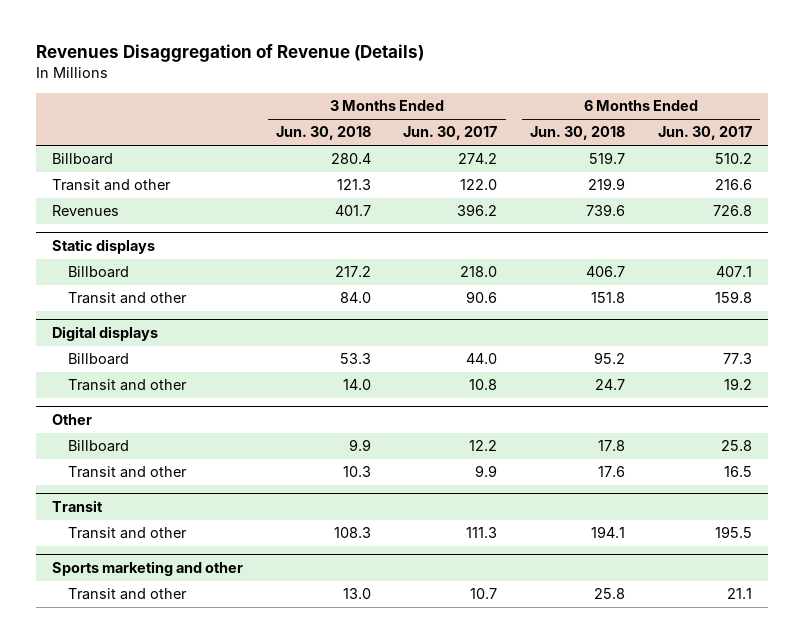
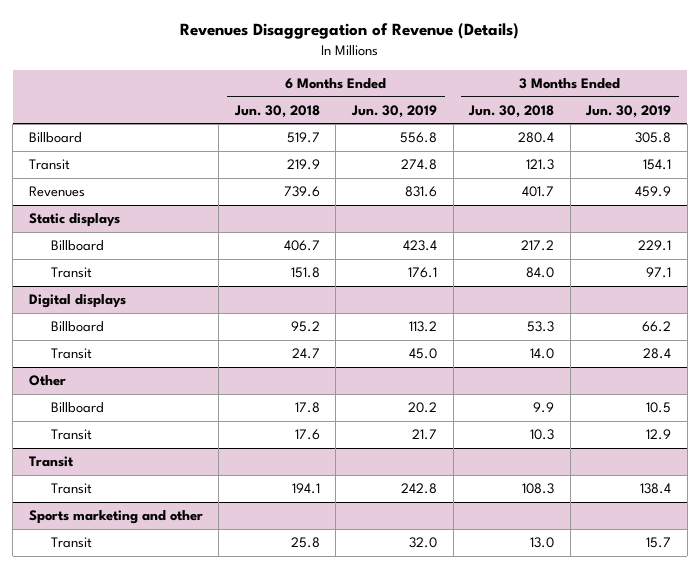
- | 3 Months Ended Jun. 30, 2018 | 3 Months Ended Jun. 30, 2017 | 6 Months Ended Jun. 30, 2018 | 6 Months Ended Jun. 30, 2017
+ | 6 Months Ended Jun. 30, 2018 | 6 Months Ended Jun. 30, 2019 | 3 Months Ended Jun. 30, 2018 | 3 Months Ended Jun. 30, 2019
- Transit and other | 121.3 | 122.0 | 219.9 | 216.6
+ Transit | 219.9 | 274.8 | 121.3 | 154.1
@ Static displays
- Transit and other | 84.0 | 90.6 | 151.8 | 159.8
+ Transit | 151.8 | 176.1 | 84.0 | 97.1
@ Digital displays
- Transit and other | 14.0 | 10.8 | 24.7 | 19.2
+ Transit | 24.7 | 45.0 | 14.0 | 28.4
@ Other
- Transit and other | 10.3 | 9.9 | 17.6 | 16.5
+ Transit | 17.6 | 21.7 | 10.3 | 12.9
@ Transit
- Transit and other | 108.3 | 111.3 | 194.1 | 195.5
+ Transit | 194.1 | 242.8 | 108.3 | 138.4
@ Sports marketing and other
- Transit and other | 13.0 | 10.7 | 25.8 | 21.1
+ Transit | 25.8 | 32.0 | 13.0 | 15.7

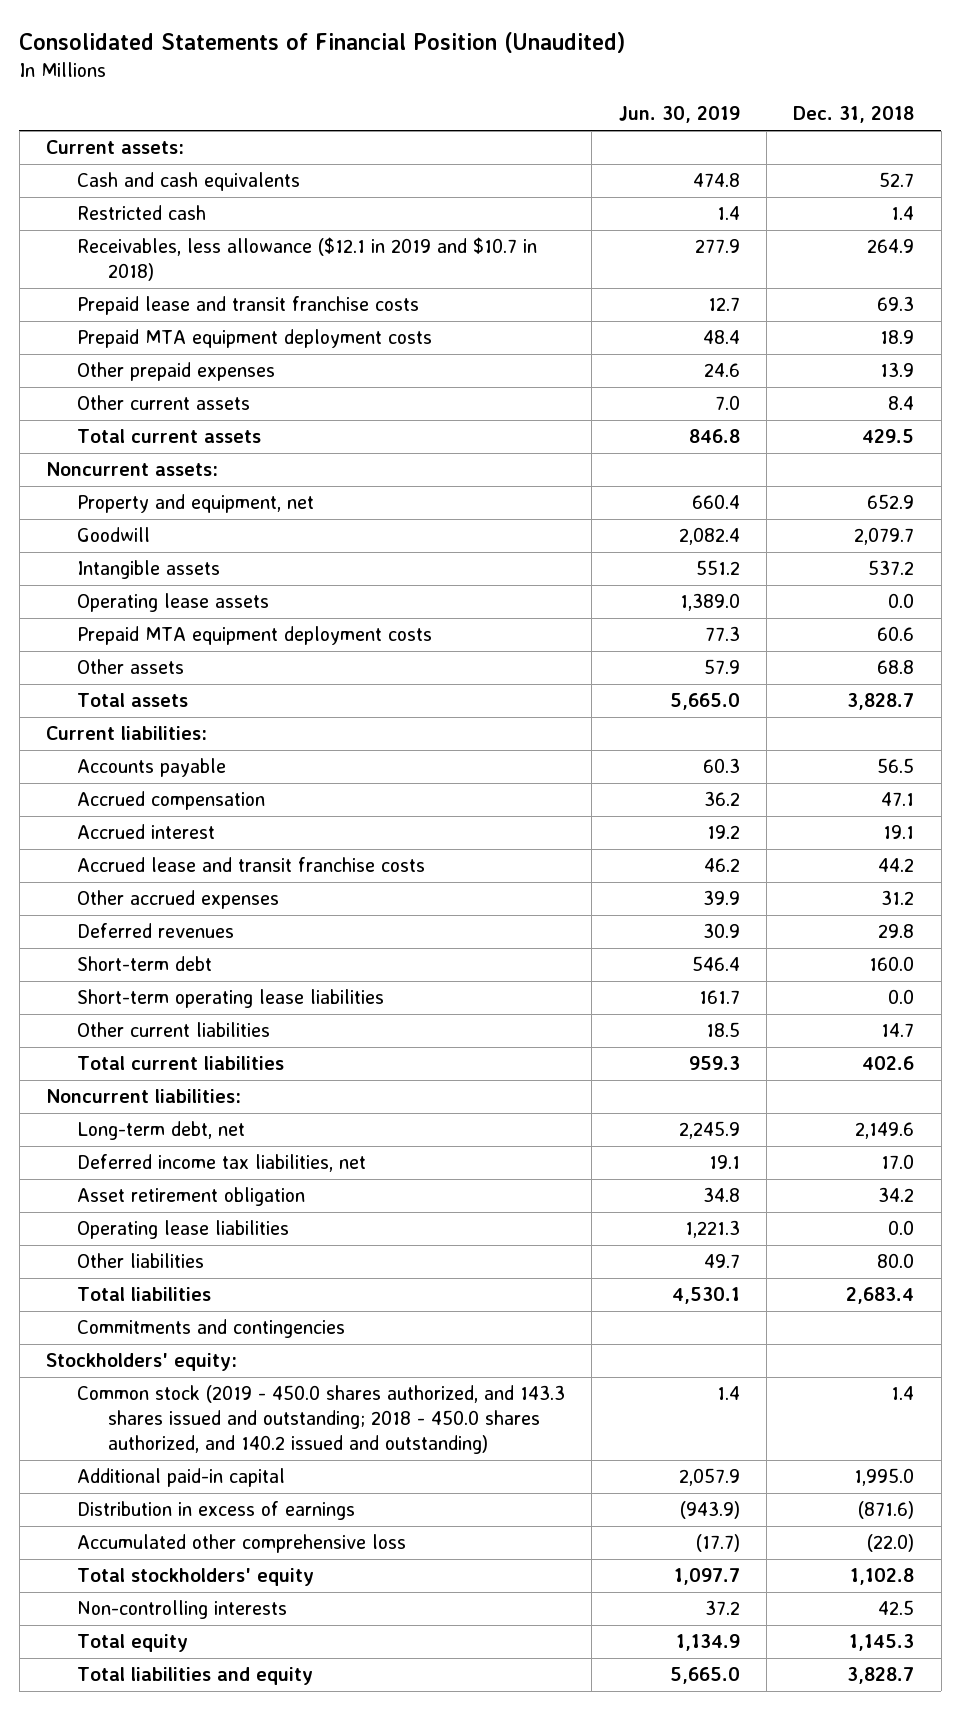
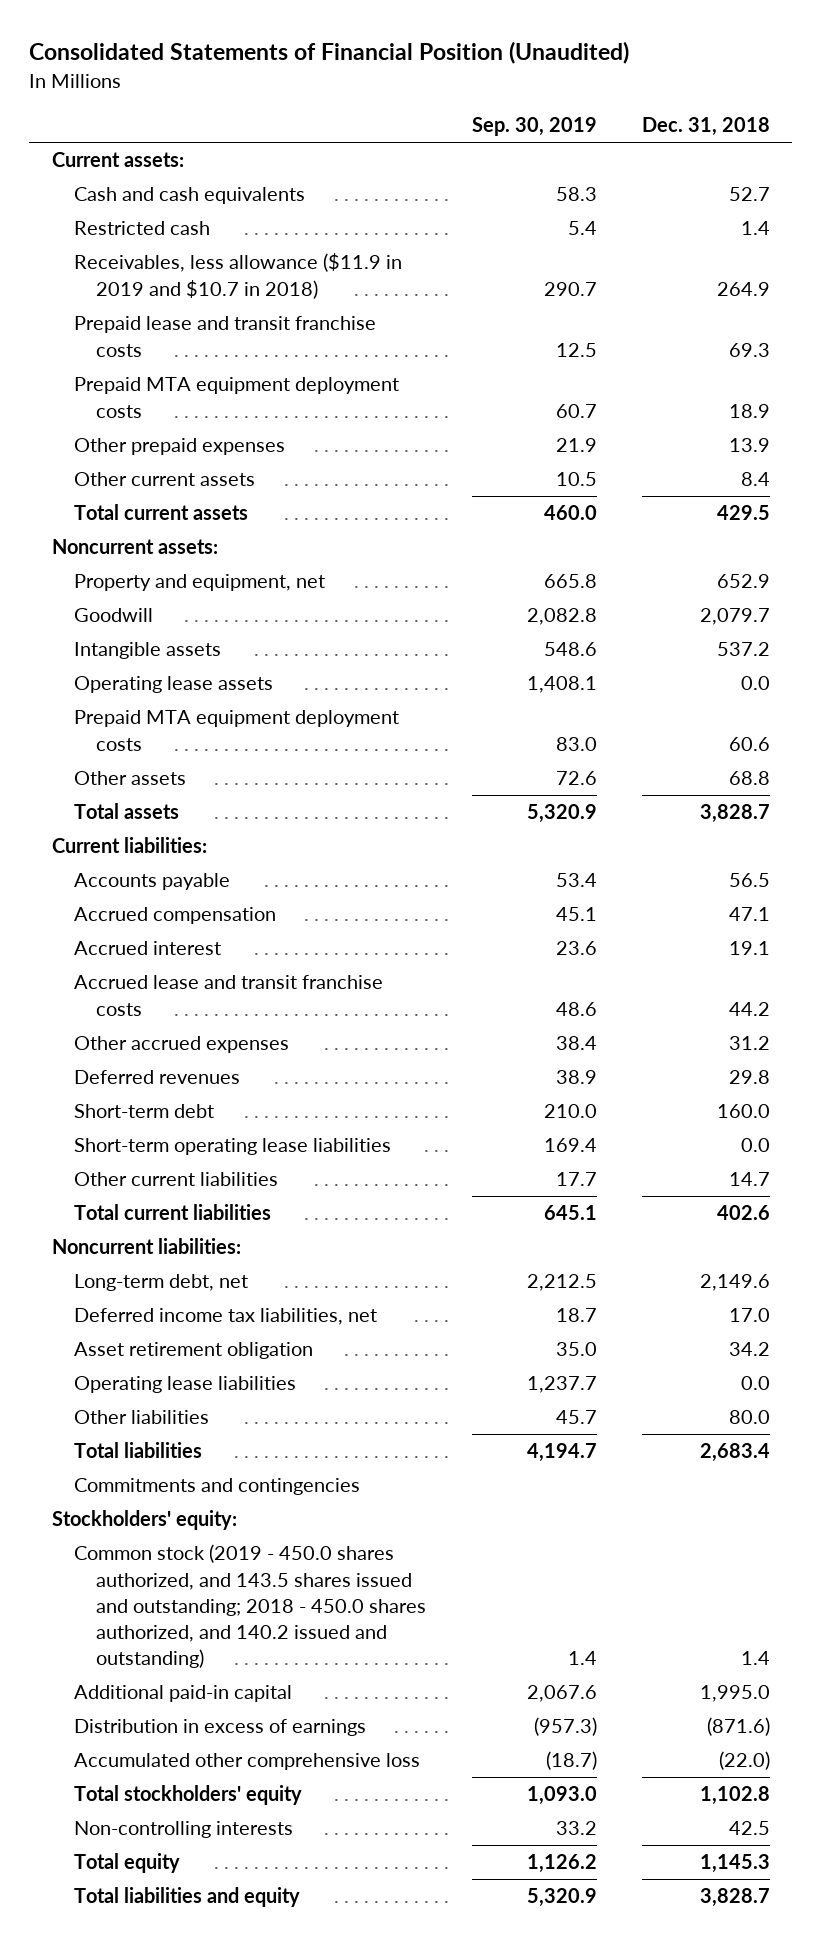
- | Jun. 30, 2019 | Dec. 31, 2018
+ | Sep. 30, 2019 | Dec. 31, 2018
- Receivables, less allowance ($12.1 in 2019 and $10.7 in 2018) | 277.9 | 264.9
+ Receivables, less allowance ($11.9 in 2019 and $10.7 in 2018) | 290.7 | 264.9
- Common stock (2019 - 450.0 shares authorized, and 143.3 shares issued and outstanding; 2018 - 450.0 shares authorized, and 140.2 issued and outstanding) | 1.4 | 1.4
+ Common stock (2019 - 450.0 shares authorized, and 143.5 shares issued and outstanding; 2018 - 450.0 shares authorized, and 140.2 issued and outstanding) | 1.4 | 1.4

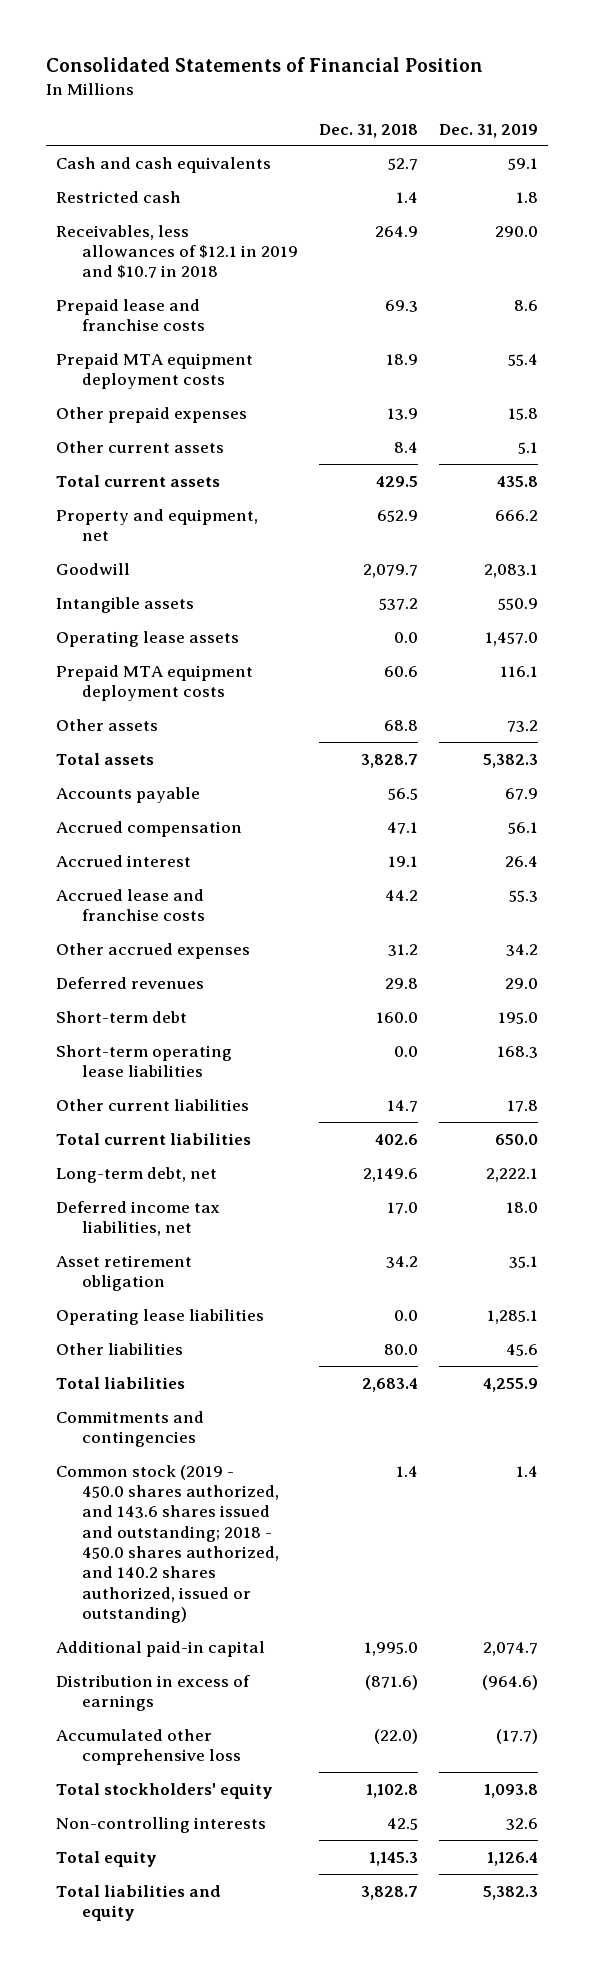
- Consolidated Statements of Financial Position (Unaudited)
+ Consolidated Statements of Financial Position
- | Sep. 30, 2019 | Dec. 31, 2018
+ | Dec. 31, 2018 | Dec. 31, 2019
- Current assets:
- Receivables, less allowance ($11.9 in 2019 and $10.7 in 2018) | 290.7 | 264.9
- Prepaid lease and transit franchise costs | 12.5 | 69.3
+ Receivables, less allowances of $12.1 in 2019 and $10.7 in 2018 | 264.9 | 290.0
+ Prepaid lease and franchise costs | 69.3 | 8.6
- Noncurrent assets:
- Current liabilities:
- Accrued lease and transit franchise costs | 48.6 | 44.2
+ Accrued lease and franchise costs | 44.2 | 55.3
- Noncurrent liabilities:
- Stockholders' equity:
- Common stock (2019 - 450.0 shares authorized, and 143.5 shares issued and outstanding; 2018 - 450.0 shares authorized, and 140.2 issued and outstanding) | 1.4 | 1.4
+ Common stock (2019 - 450.0 shares authorized, and 143.6 shares issued and outstanding; 2018 - 450.0 shares authorized, and 140.2 shares authorized, issued or outstanding) | 1.4 | 1.4

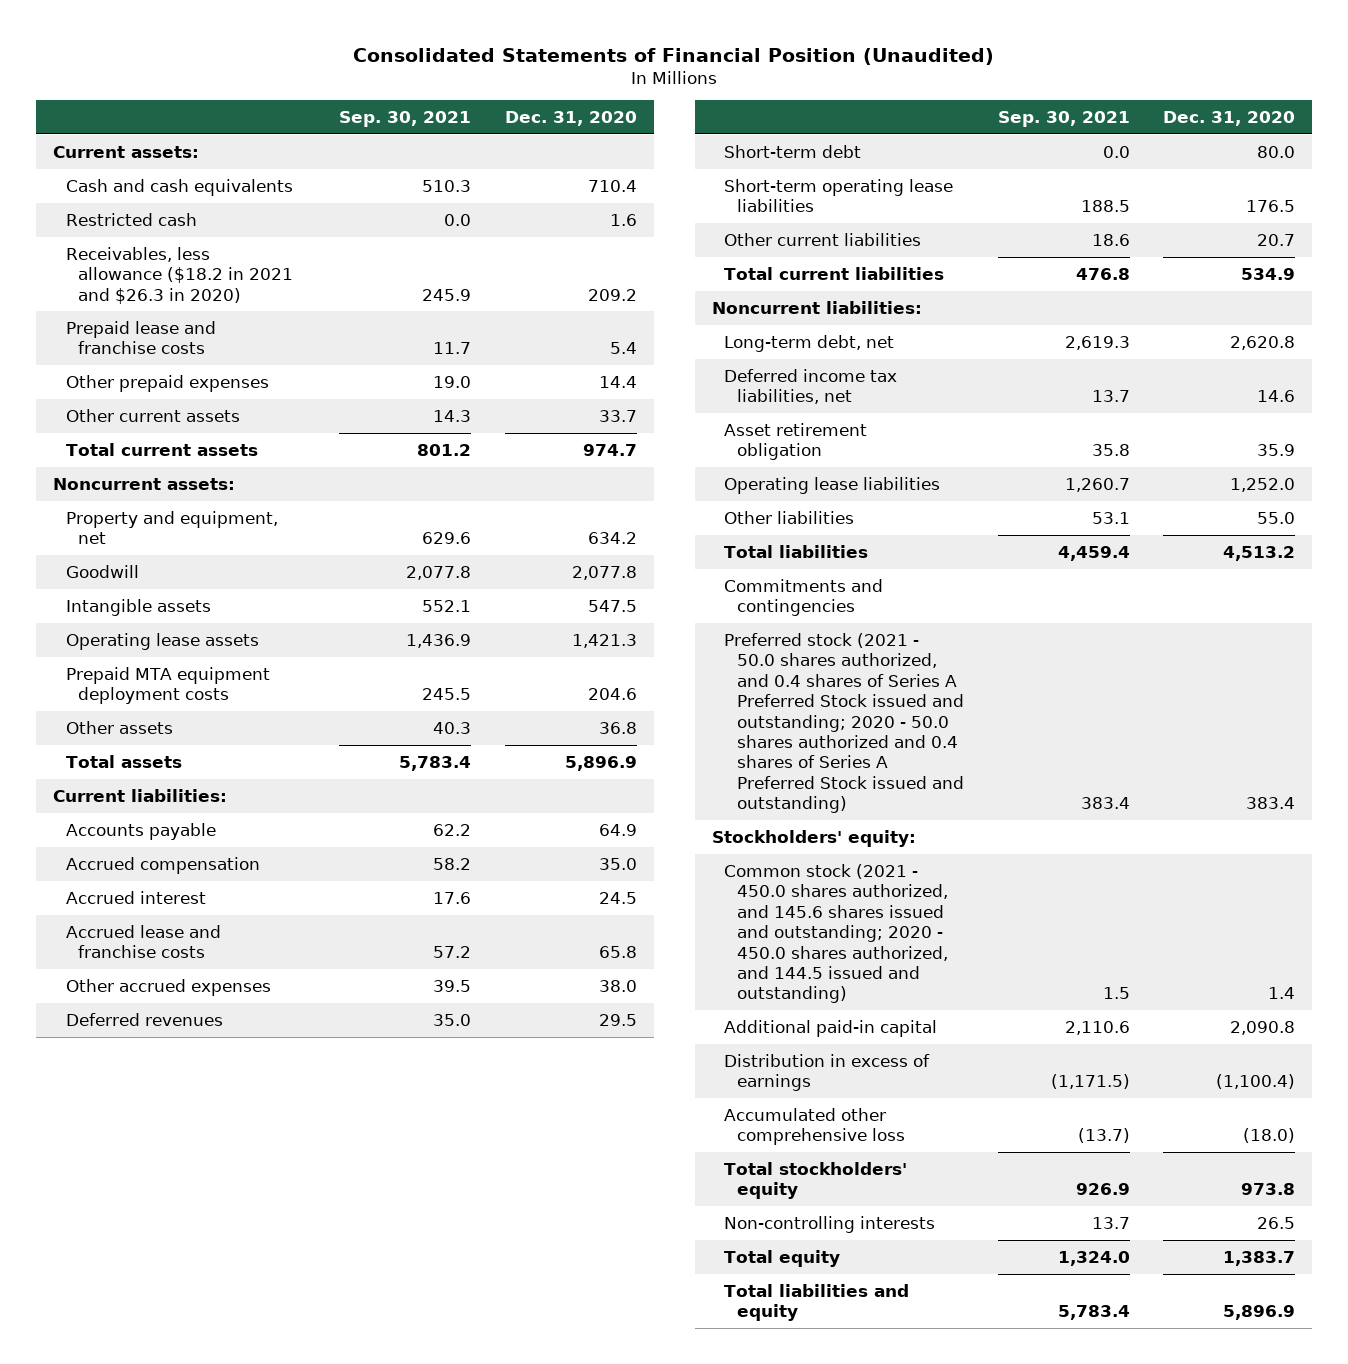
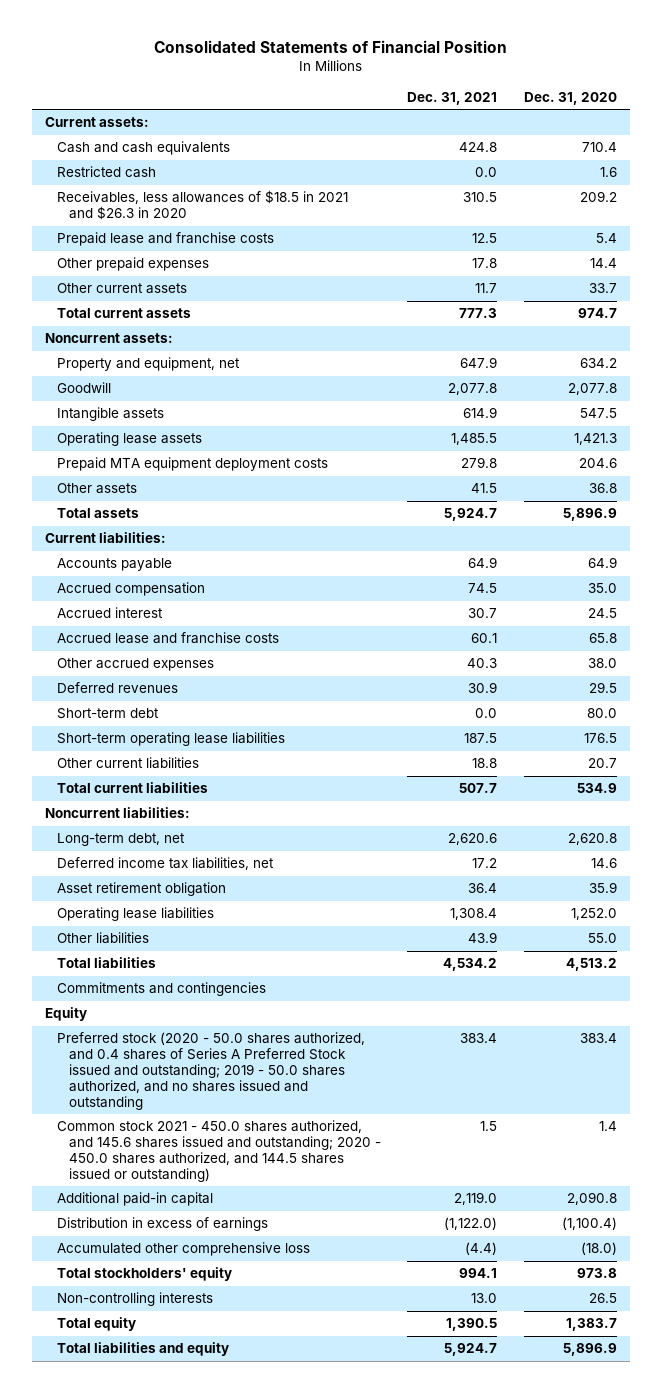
- Consolidated Statements of Financial Position (Unaudited)
+ Consolidated Statements of Financial Position
- | Sep. 30, 2021 | Dec. 31, 2020
+ | Dec. 31, 2021 | Dec. 31, 2020
- Receivables, less allowance ($18.2 in 2021 and $26.3 in 2020) | 245.9 | 209.2
+ Receivables, less allowances of $18.5 in 2021 and $26.3 in 2020 | 310.5 | 209.2
- Preferred stock (2021 - 50.0 shares authorized, and 0.4 shares of Series A Preferred Stock issued and outstanding; 2020 - 50.0 shares authorized and 0.4 shares of Series A Preferred Stock issued and outstanding) | 383.4 | 383.4
- Stockholders' equity:
- Common stock (2021 - 450.0 shares authorized, and 145.6 shares issued and outstanding; 2020 - 450.0 shares authorized, and 144.5 issued and outstanding) | 1.5 | 1.4
+ Equity
+ Preferred stock (2020 - 50.0 shares authorized, and 0.4 shares of Series A Preferred Stock issued and outstanding; 2019 - 50.0 shares authorized, and no shares issued and outstanding | 383.4 | 383.4
+ Common stock 2021 - 450.0 shares authorized, and 145.6 shares issued and outstanding; 2020 - 450.0 shares authorized, and 144.5 shares issued or outstanding) | 1.5 | 1.4

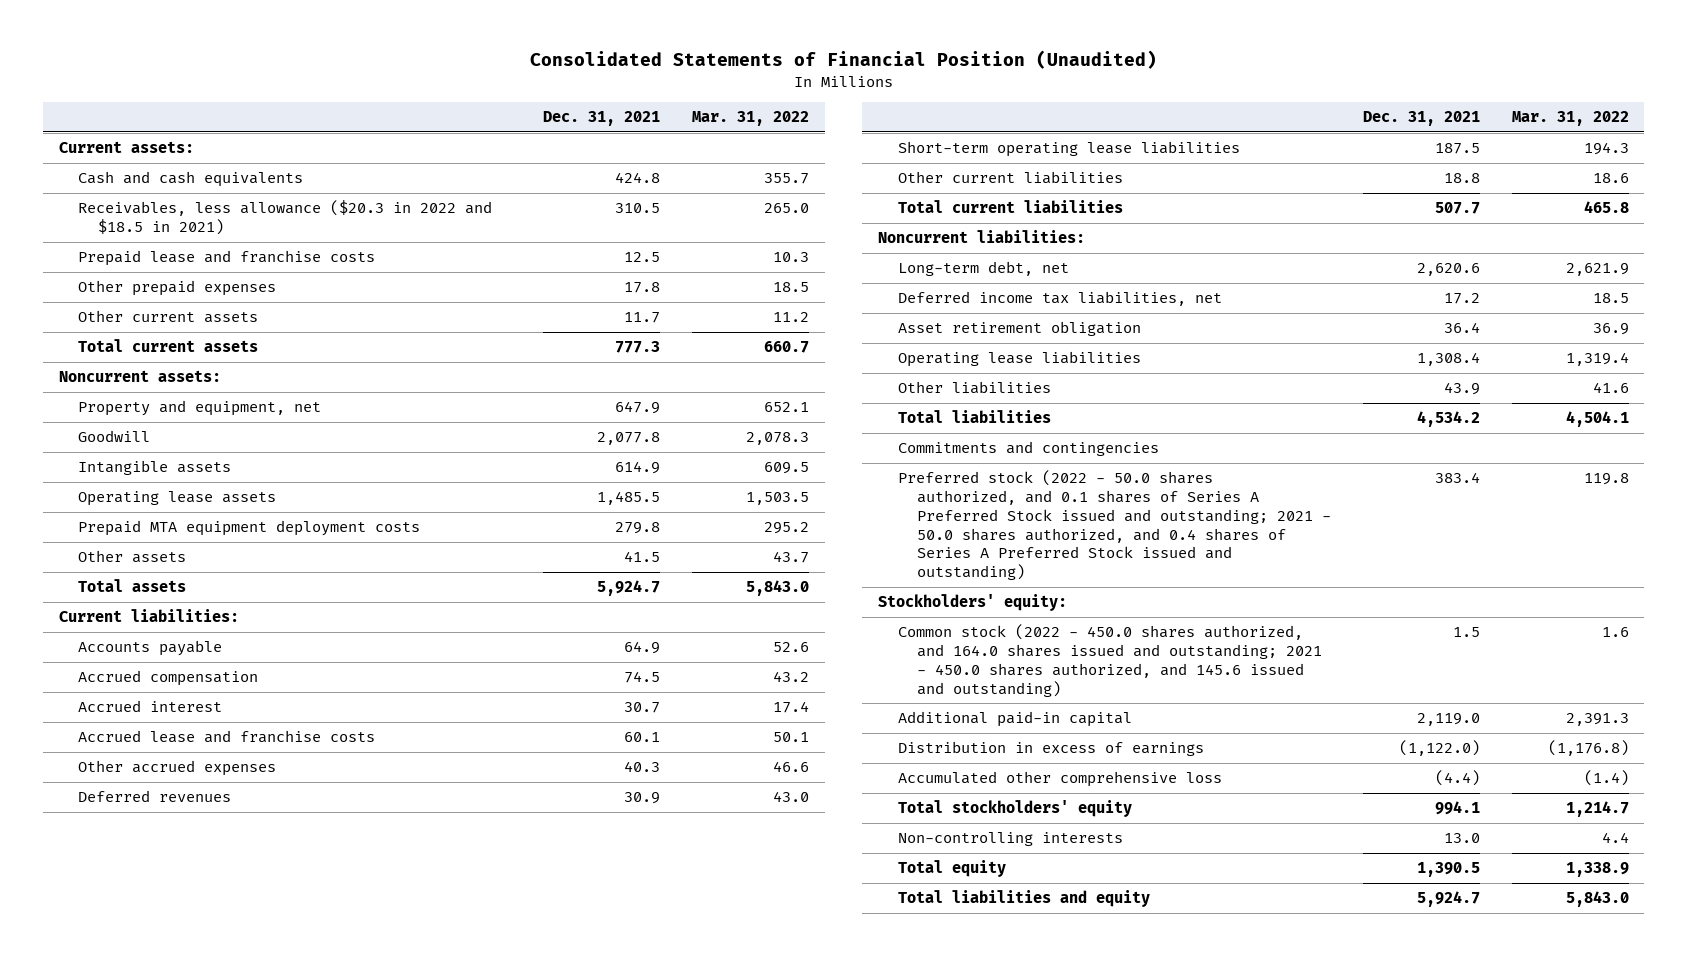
- Consolidated Statements of Financial Position
+ Consolidated Statements of Financial Position (Unaudited)
- | Dec. 31, 2021 | Dec. 31, 2020
+ | Dec. 31, 2021 | Mar. 31, 2022
- Restricted cash | 0.0 | 1.6
- Receivables, less allowances of $18.5 in 2021 and $26.3 in 2020 | 310.5 | 209.2
+ Receivables, less allowance ($20.3 in 2022 and $18.5 in 2021) | 310.5 | 265.0
- Short-term debt | 0.0 | 80.0
- Equity
- Preferred stock (2020 - 50.0 shares authorized, and 0.4 shares of Series A Preferred Stock issued and outstanding; 2019 - 50.0 shares authorized, and no shares issued and outstanding | 383.4 | 383.4
- Common stock 2021 - 450.0 shares authorized, and 145.6 shares issued and outstanding; 2020 - 450.0 shares authorized, and 144.5 shares issued or outstanding) | 1.5 | 1.4
+ Preferred stock (2022 - 50.0 shares authorized, and 0.1 shares of Series A Preferred Stock issued and outstanding; 2021 - 50.0 shares authorized, and 0.4 shares of Series A Preferred Stock issued and outstanding) | 383.4 | 119.8
+ Stockholders' equity:
+ Common stock (2022 - 450.0 shares authorized, and 164.0 shares issued and outstanding; 2021 - 450.0 shares authorized, and 145.6 issued and outstanding) | 1.5 | 1.6

